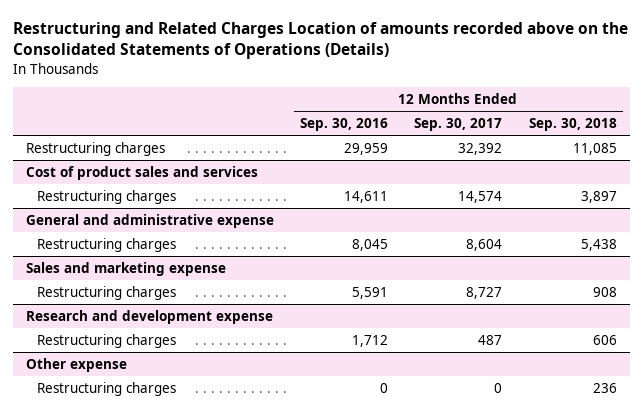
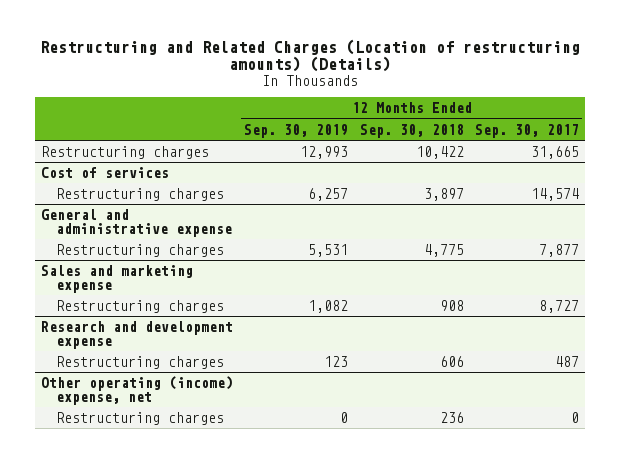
- Restructuring and Related Charges Location of amounts recorded above on the Consolidated Statements of Operations (Details)
+ Restructuring and Related Charges (Location of restructuring amounts) (Details)
- | 12 Months Ended Sep. 30, 2016 | 12 Months Ended Sep. 30, 2017 | 12 Months Ended Sep. 30, 2018
+ | 12 Months Ended Sep. 30, 2019 | 12 Months Ended Sep. 30, 2018 | 12 Months Ended Sep. 30, 2017
- Restructuring charges | 29,959 | 32,392 | 11,085
- Cost of product sales and services
+ Restructuring charges | 12,993 | 10,422 | 31,665
+ Cost of services
@ General and administrative expense
- Restructuring charges | 8,045 | 8,604 | 5,438
+ Restructuring charges | 5,531 | 4,775 | 7,877
- Other expense
+ Other operating (income) expense, net

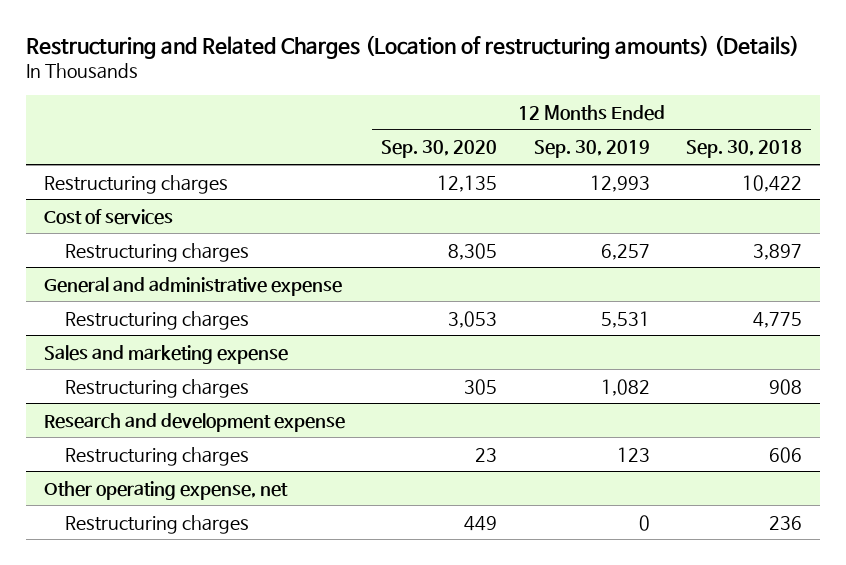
- | 12 Months Ended Sep. 30, 2019 | 12 Months Ended Sep. 30, 2018 | 12 Months Ended Sep. 30, 2017
+ | 12 Months Ended Sep. 30, 2020 | 12 Months Ended Sep. 30, 2019 | 12 Months Ended Sep. 30, 2018
- Other operating (income) expense, net
+ Other operating expense, net

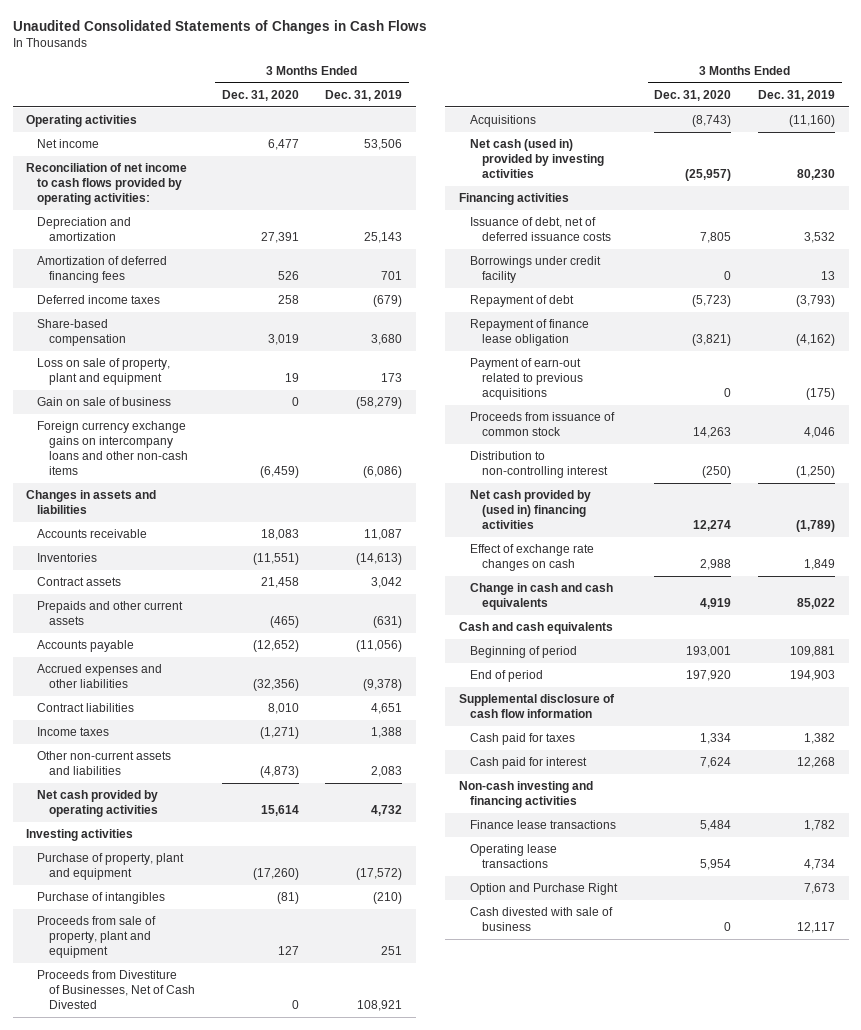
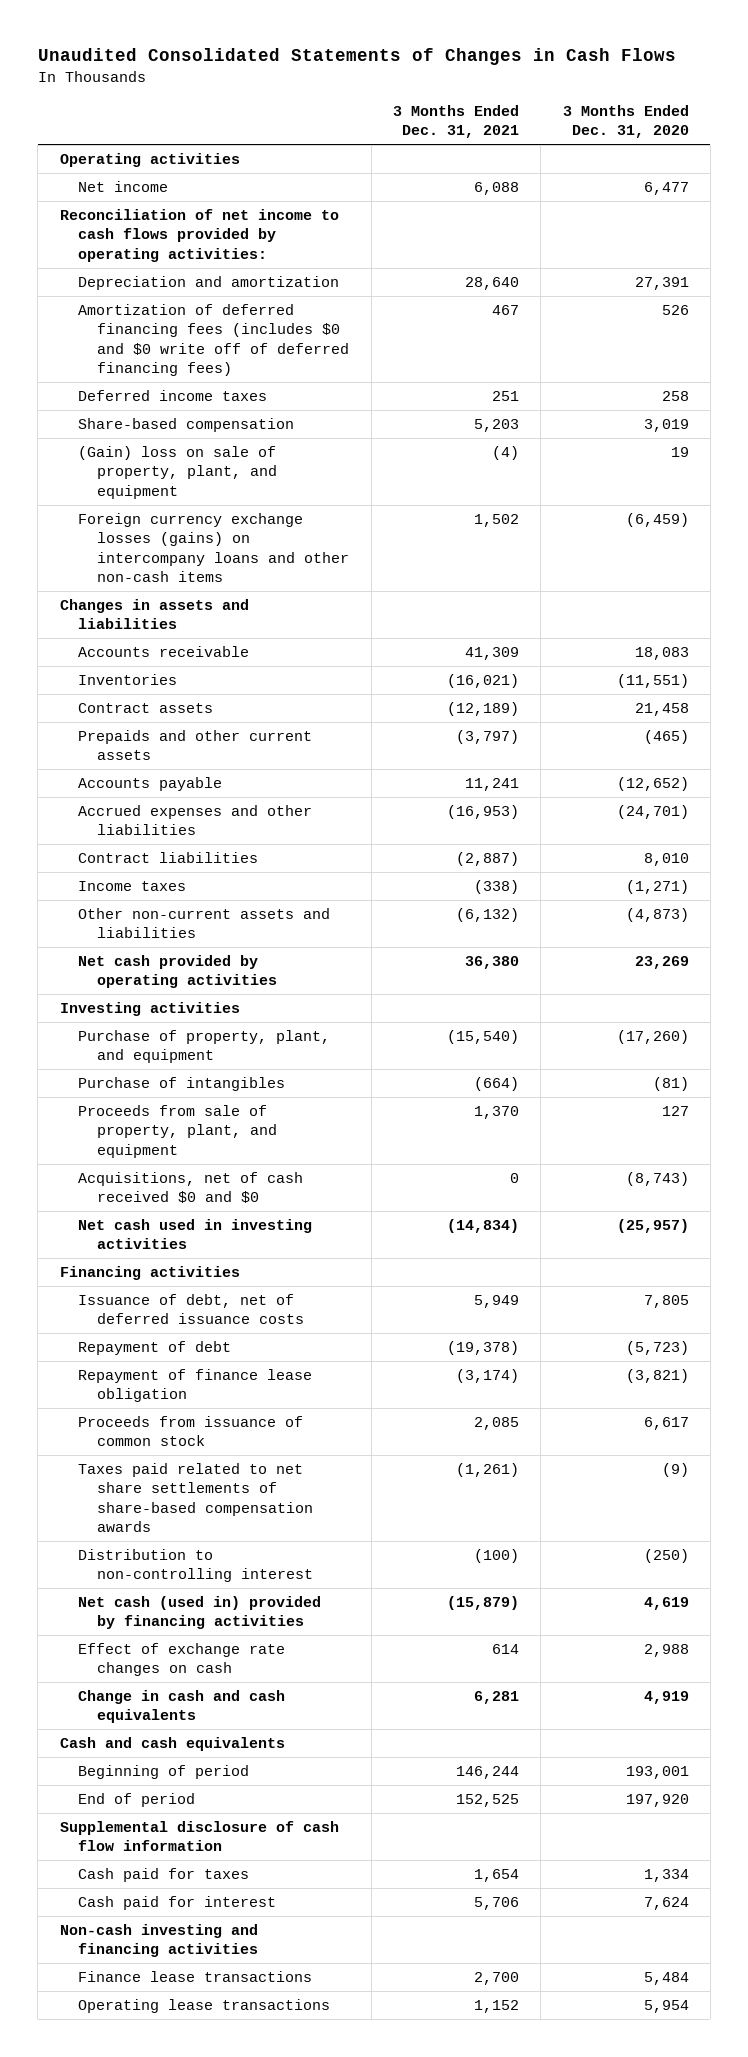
- | 3 Months Ended Dec. 31, 2020 | 3 Months Ended Dec. 31, 2019
+ | 3 Months Ended Dec. 31, 2021 | 3 Months Ended Dec. 31, 2020
- Amortization of deferred financing fees | 526 | 701
+ Amortization of deferred financing fees (includes $0 and $0 write off of deferred financing fees) | 467 | 526
- Loss on sale of property, plant and equipment | 19 | 173
- Gain on sale of business | 0 | (58,279)
- Foreign currency exchange gains on intercompany loans and other non-cash items | (6,459) | (6,086)
+ (Gain) loss on sale of property, plant, and equipment | (4) | 19
+ Foreign currency exchange losses (gains) on intercompany loans and other non-cash items | 1,502 | (6,459)
- Accrued expenses and other liabilities | (32,356) | (9,378)
+ Accrued expenses and other liabilities | (16,953) | (24,701)
- Net cash provided by operating activities | 15,614 | 4,732
+ Net cash provided by operating activities | 36,380 | 23,269
- Purchase of property, plant and equipment | (17,260) | (17,572)
+ Purchase of property, plant, and equipment | (15,540) | (17,260)
- Proceeds from sale of property, plant and equipment | 127 | 251
- Proceeds from Divestiture of Businesses, Net of Cash Divested | 0 | 108,921
- Acquisitions | (8,743) | (11,160)
- Net cash (used in) provided by investing activities | (25,957) | 80,230
+ Proceeds from sale of property, plant, and equipment | 1,370 | 127
+ Acquisitions, net of cash received $0 and $0 | 0 | (8,743)
+ Net cash used in investing activities | (14,834) | (25,957)
- Borrowings under credit facility | 0 | 13
- Payment of earn-out related to previous acquisitions | 0 | (175)
- Proceeds from issuance of common stock | 14,263 | 4,046
+ Proceeds from issuance of common stock | 2,085 | 6,617
+ Taxes paid related to net share settlements of share-based compensation awards | (1,261) | (9)
- Net cash provided by (used in) financing activities | 12,274 | (1,789)
+ Net cash (used in) provided by financing activities | (15,879) | 4,619
- Option and Purchase Right | | 7,673
- Cash divested with sale of business | 0 | 12,117

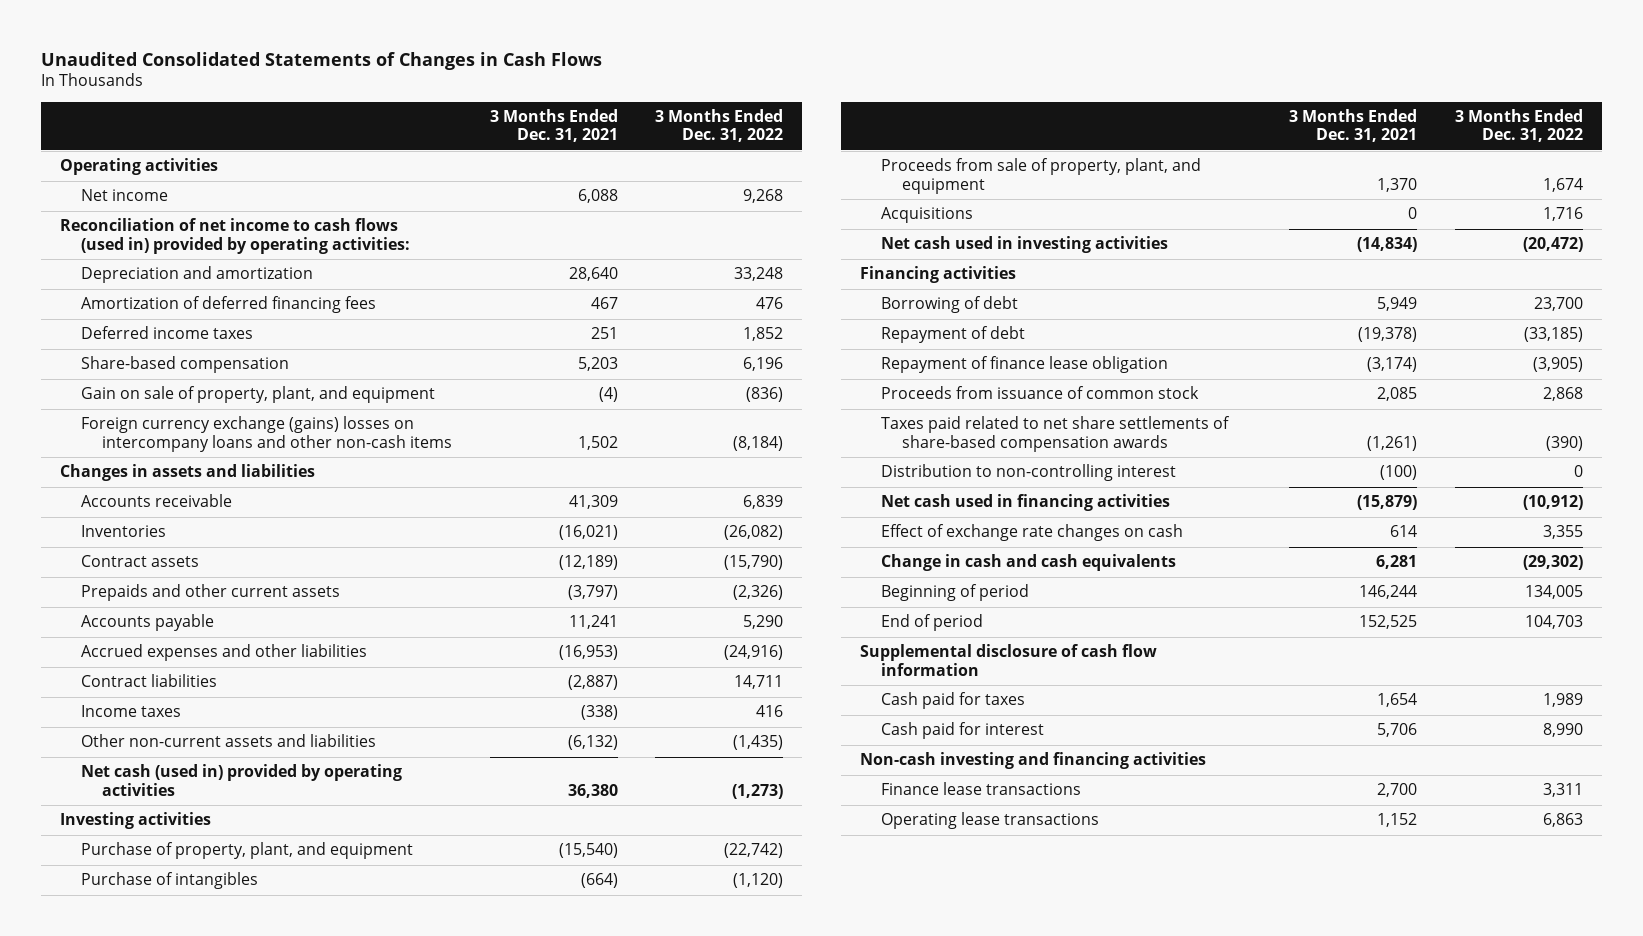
- | 3 Months Ended Dec. 31, 2021 | 3 Months Ended Dec. 31, 2020
+ | 3 Months Ended Dec. 31, 2021 | 3 Months Ended Dec. 31, 2022
- Reconciliation of net income to cash flows provided by operating activities:
+ Reconciliation of net income to cash flows (used in) provided by operating activities:
- Amortization of deferred financing fees (includes $0 and $0 write off of deferred financing fees) | 467 | 526
+ Amortization of deferred financing fees | 467 | 476
- (Gain) loss on sale of property, plant, and equipment | (4) | 19
- Foreign currency exchange losses (gains) on intercompany loans and other non-cash items | 1,502 | (6,459)
+ Gain on sale of property, plant, and equipment | (4) | (836)
+ Foreign currency exchange (gains) losses on intercompany loans and other non-cash items | 1,502 | (8,184)
- Net cash provided by operating activities | 36,380 | 23,269
+ Net cash (used in) provided by operating activities | 36,380 | (1,273)
- Acquisitions, net of cash received $0 and $0 | 0 | (8,743)
+ Acquisitions | 0 | 1,716
- Issuance of debt, net of deferred issuance costs | 5,949 | 7,805
+ Borrowing of debt | 5,949 | 23,700
- Net cash (used in) provided by financing activities | (15,879) | 4,619
+ Net cash used in financing activities | (15,879) | (10,912)
- Cash and cash equivalents

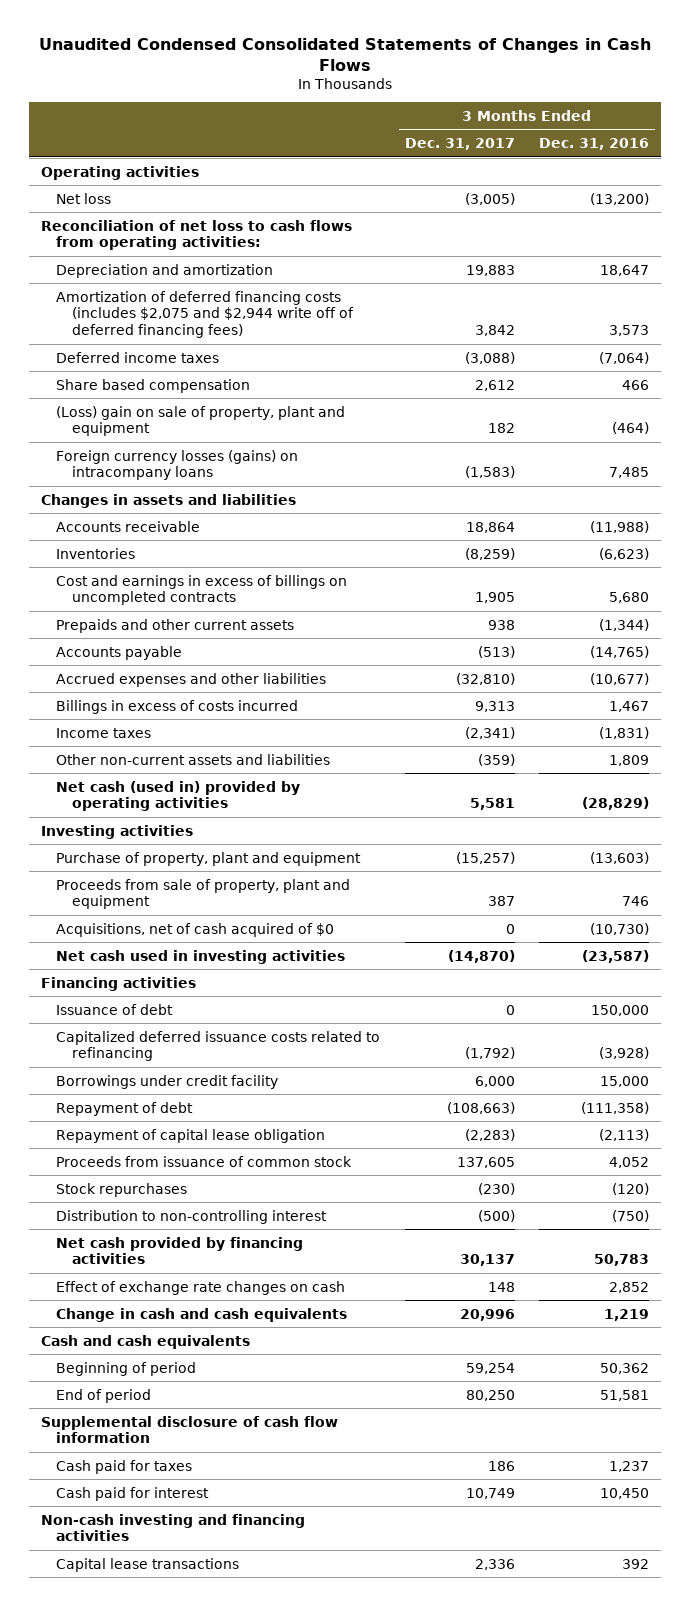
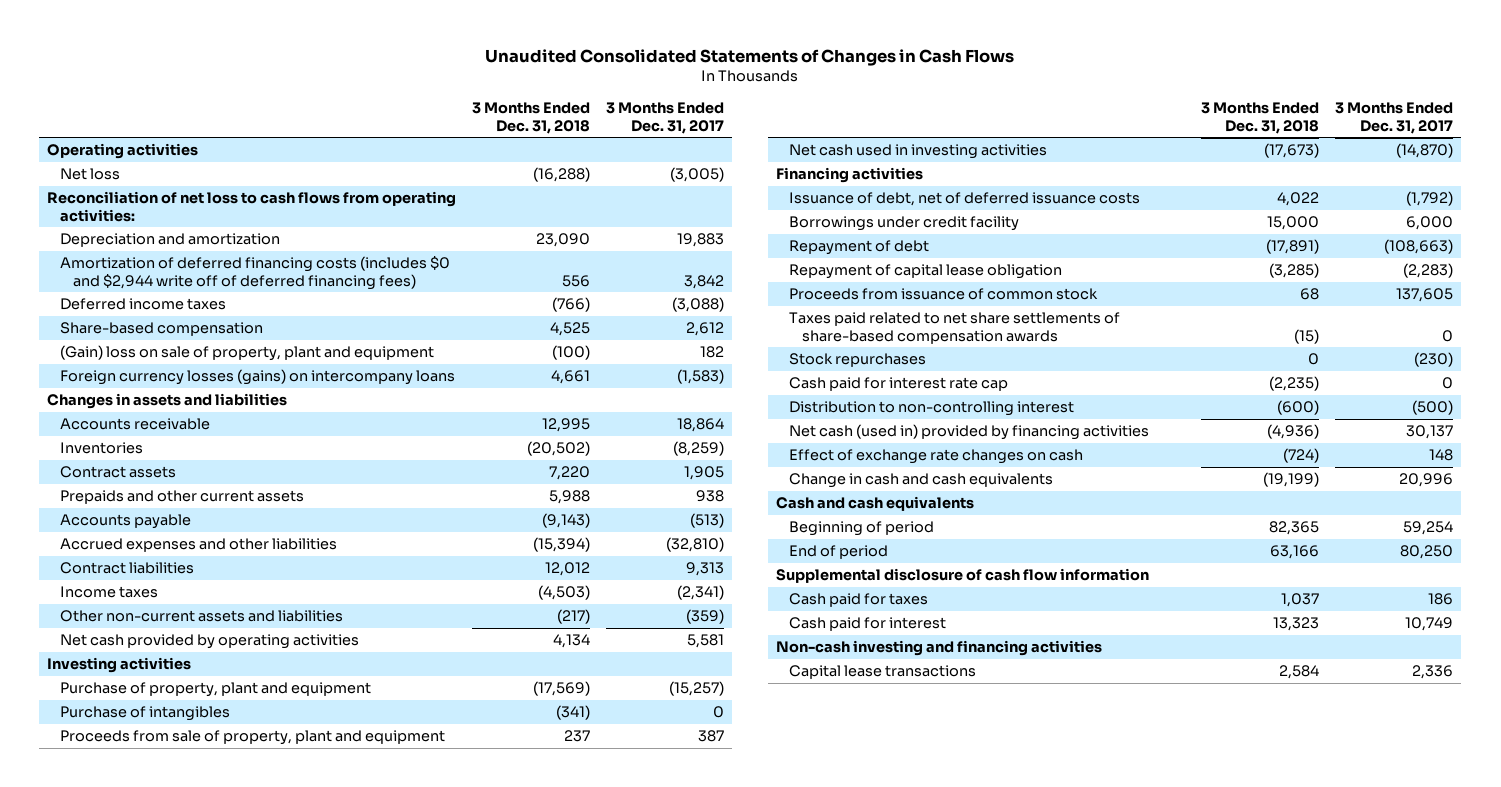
- Unaudited Condensed Consolidated Statements of Changes in Cash Flows
+ Unaudited Consolidated Statements of Changes in Cash Flows
- | 3 Months Ended Dec. 31, 2017 | 3 Months Ended Dec. 31, 2016
+ | 3 Months Ended Dec. 31, 2018 | 3 Months Ended Dec. 31, 2017
- Amortization of deferred financing costs (includes $2,075 and $2,944 write off of deferred financing fees) | 3,842 | 3,573
+ Amortization of deferred financing costs (includes $0 and $2,944 write off of deferred financing fees) | 556 | 3,842
- Share based compensation | 2,612 | 466
- (Loss) gain on sale of property, plant and equipment | 182 | (464)
- Foreign currency losses (gains) on intracompany loans | (1,583) | 7,485
+ Share-based compensation | 4,525 | 2,612
+ (Gain) loss on sale of property, plant and equipment | (100) | 182
+ Foreign currency losses (gains) on intercompany loans | 4,661 | (1,583)
- Cost and earnings in excess of billings on uncompleted contracts | 1,905 | 5,680
+ Contract assets | 7,220 | 1,905
- Billings in excess of costs incurred | 9,313 | 1,467
+ Contract liabilities | 12,012 | 9,313
- Net cash (used in) provided by operating activities | 5,581 | (28,829)
+ Net cash provided by operating activities | 4,134 | 5,581
+ Purchase of intangibles | (341) | 0
- Acquisitions, net of cash acquired of $0 | 0 | (10,730)
- Issuance of debt | 0 | 150,000
- Capitalized deferred issuance costs related to refinancing | (1,792) | (3,928)
+ Issuance of debt, net of deferred issuance costs | 4,022 | (1,792)
+ Taxes paid related to net share settlements of share-based compensation awards | (15) | 0
+ Cash paid for interest rate cap | (2,235) | 0
- Net cash provided by financing activities | 30,137 | 50,783
+ Net cash (used in) provided by financing activities | (4,936) | 30,137

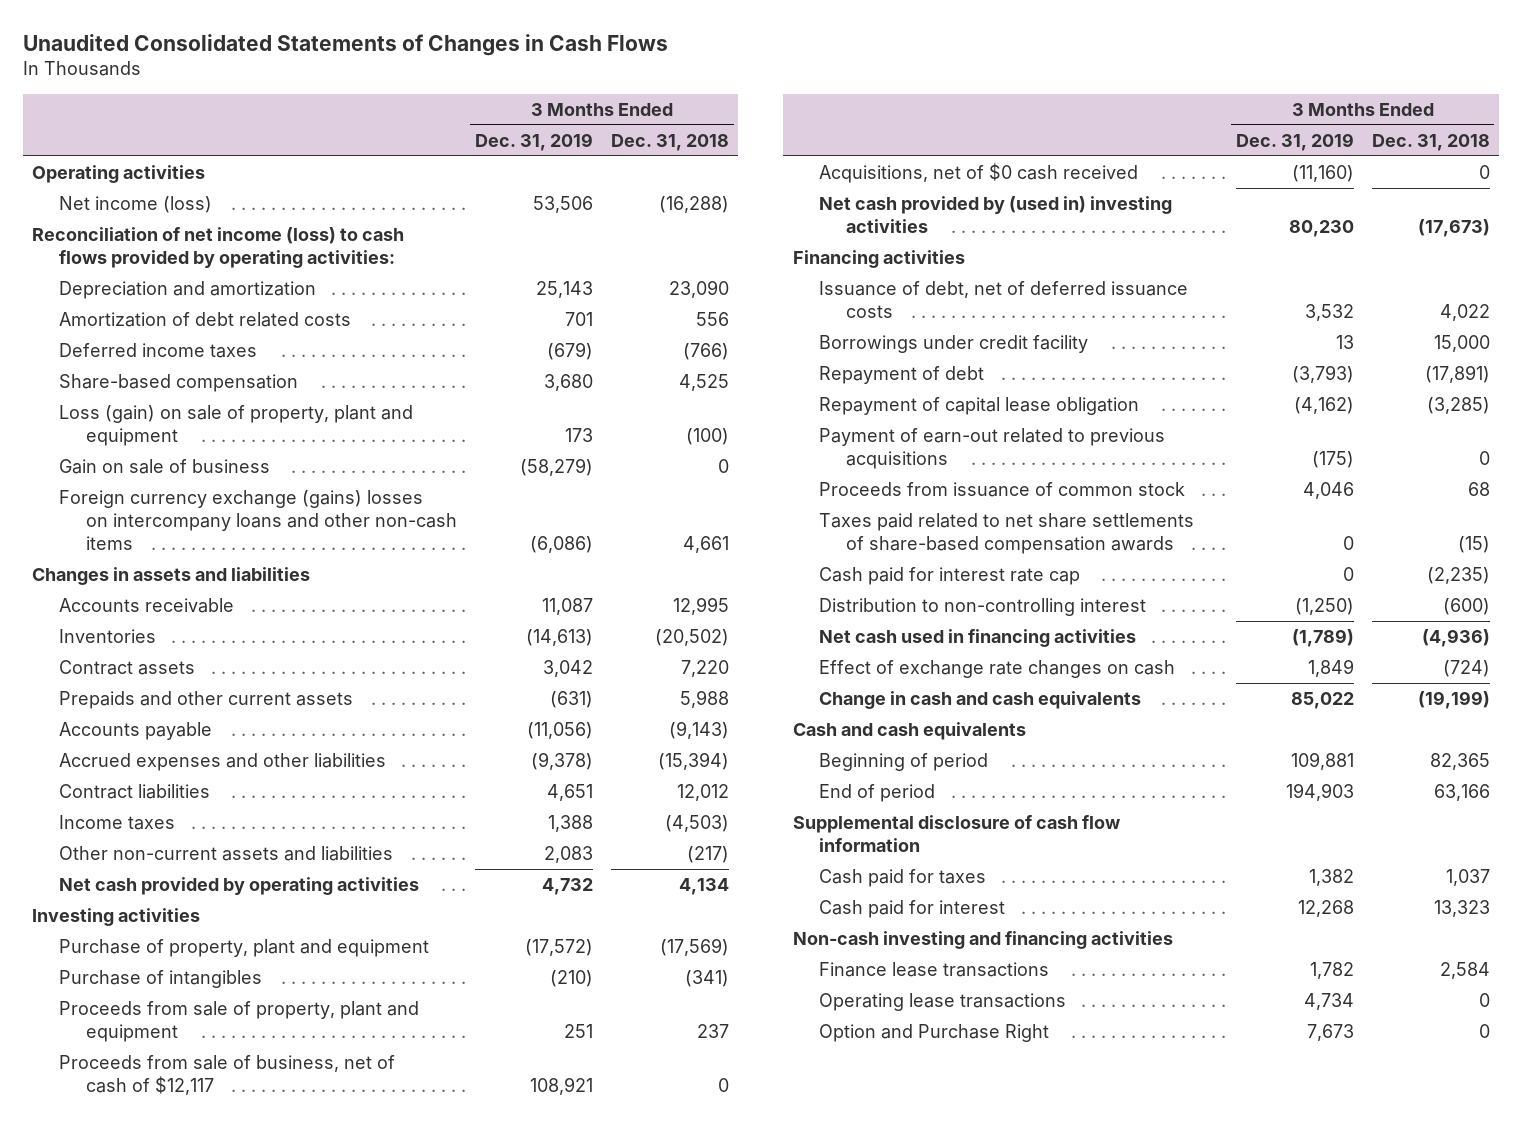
- | 3 Months Ended Dec. 31, 2018 | 3 Months Ended Dec. 31, 2017
+ | 3 Months Ended Dec. 31, 2019 | 3 Months Ended Dec. 31, 2018
- Net loss | (16,288) | (3,005)
- Reconciliation of net loss to cash flows from operating activities:
+ Net income (loss) | 53,506 | (16,288)
+ Reconciliation of net income (loss) to cash flows provided by operating activities:
- Amortization of deferred financing costs (includes $0 and $2,944 write off of deferred financing fees) | 556 | 3,842
+ Amortization of debt related costs | 701 | 556
- (Gain) loss on sale of property, plant and equipment | (100) | 182
- Foreign currency losses (gains) on intercompany loans | 4,661 | (1,583)
+ Loss (gain) on sale of property, plant and equipment | 173 | (100)
+ Gain on sale of business | (58,279) | 0
+ Foreign currency exchange (gains) losses on intercompany loans and other non-cash items | (6,086) | 4,661
- Net cash used in investing activities | (17,673) | (14,870)
+ Proceeds from sale of business, net of cash of $12,117 | 108,921 | 0
+ Acquisitions, net of $0 cash received | (11,160) | 0
+ Net cash provided by (used in) investing activities | 80,230 | (17,673)
+ Payment of earn-out related to previous acquisitions | (175) | 0
- Stock repurchases | 0 | (230)
- Net cash (used in) provided by financing activities | (4,936) | 30,137
+ Net cash used in financing activities | (1,789) | (4,936)
- Capital lease transactions | 2,584 | 2,336
+ Finance lease transactions | 1,782 | 2,584
+ Operating lease transactions | 4,734 | 0
+ Option and Purchase Right | 7,673 | 0

